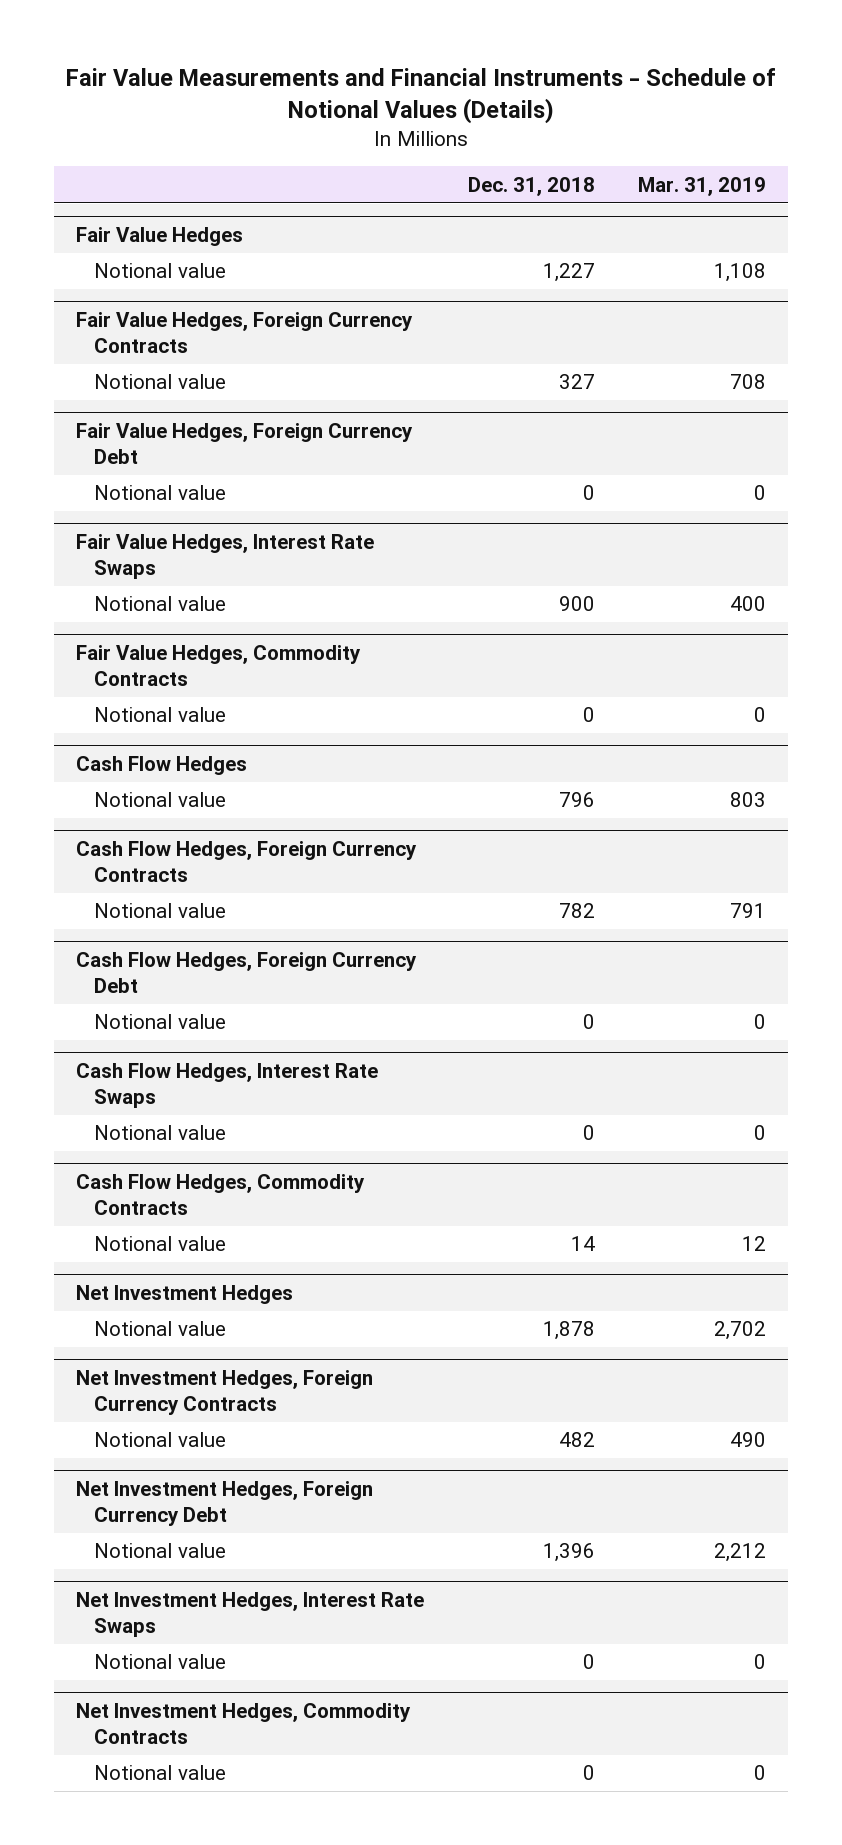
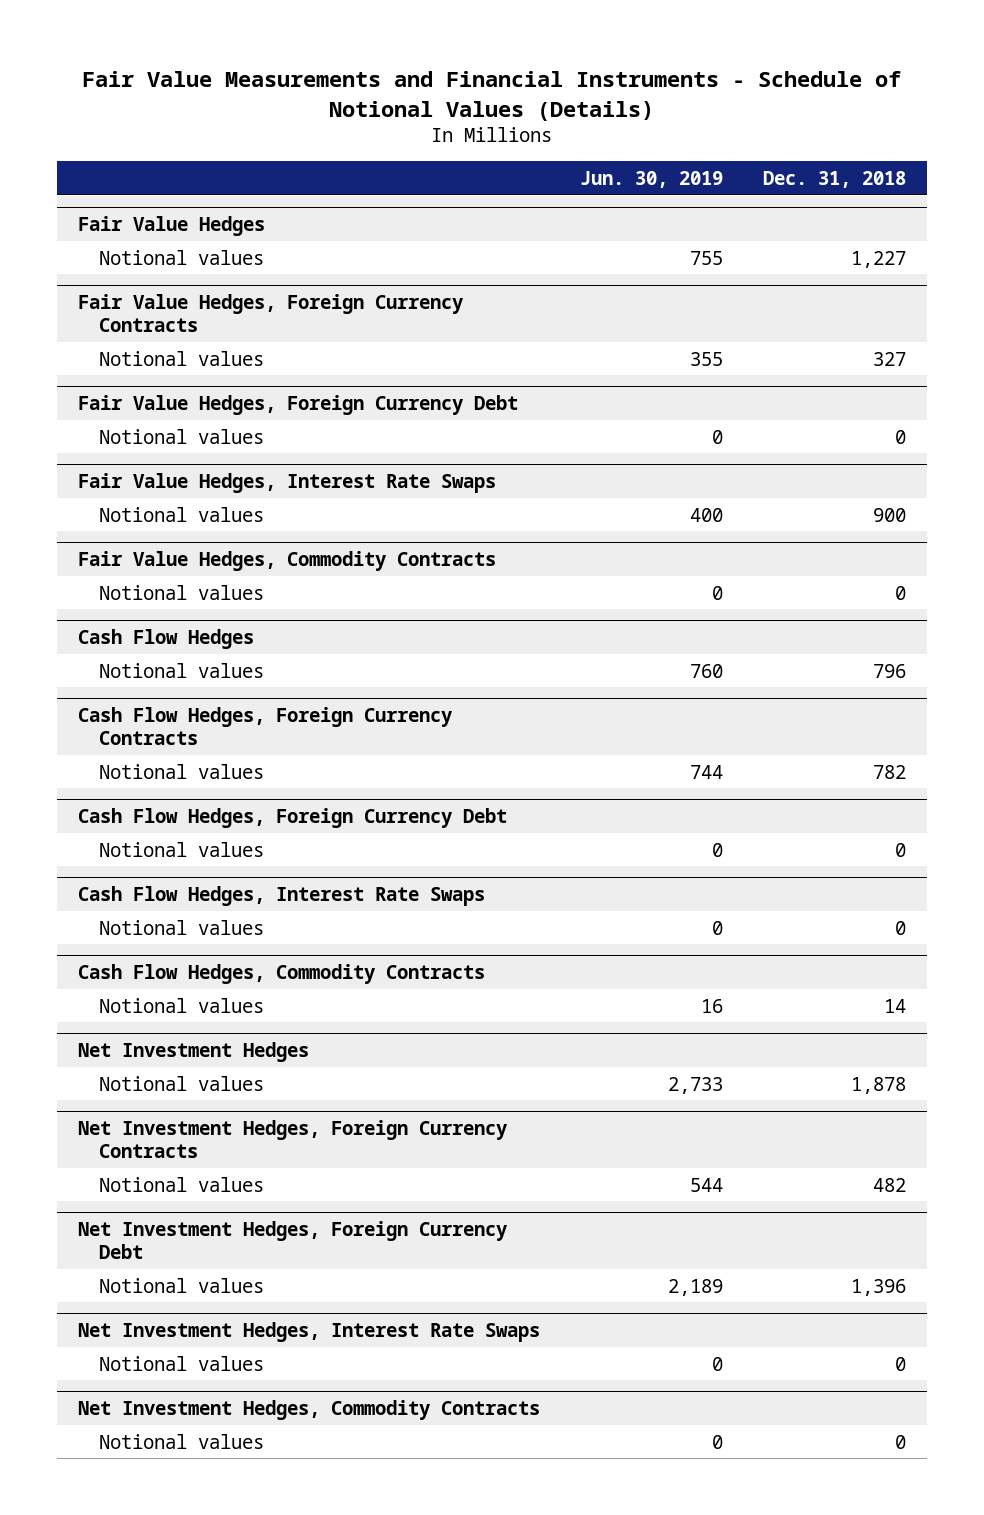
- | Dec. 31, 2018 | Mar. 31, 2019
+ | Jun. 30, 2019 | Dec. 31, 2018
@ Fair Value Hedges
- Notional value | 1,227 | 1,108
+ Notional values | 755 | 1,227
@ Fair Value Hedges, Foreign Currency Contracts
- Notional value | 327 | 708
+ Notional values | 355 | 327
@ Fair Value Hedges, Foreign Currency Debt
- Notional value | 0 | 0
+ Notional values | 0 | 0
@ Fair Value Hedges, Interest Rate Swaps
- Notional value | 900 | 400
+ Notional values | 400 | 900
@ Fair Value Hedges, Commodity Contracts
- Notional value | 0 | 0
+ Notional values | 0 | 0
@ Cash Flow Hedges
- Notional value | 796 | 803
+ Notional values | 760 | 796
@ Cash Flow Hedges, Foreign Currency Contracts
- Notional value | 782 | 791
+ Notional values | 744 | 782
@ Cash Flow Hedges, Foreign Currency Debt
- Notional value | 0 | 0
+ Notional values | 0 | 0
@ Cash Flow Hedges, Interest Rate Swaps
- Notional value | 0 | 0
+ Notional values | 0 | 0
@ Cash Flow Hedges, Commodity Contracts
- Notional value | 14 | 12
+ Notional values | 16 | 14
@ Net Investment Hedges
- Notional value | 1,878 | 2,702
+ Notional values | 2,733 | 1,878
@ Net Investment Hedges, Foreign Currency Contracts
- Notional value | 482 | 490
+ Notional values | 544 | 482
@ Net Investment Hedges, Foreign Currency Debt
- Notional value | 1,396 | 2,212
+ Notional values | 2,189 | 1,396
@ Net Investment Hedges, Interest Rate Swaps
- Notional value | 0 | 0
+ Notional values | 0 | 0
@ Net Investment Hedges, Commodity Contracts
- Notional value | 0 | 0
+ Notional values | 0 | 0

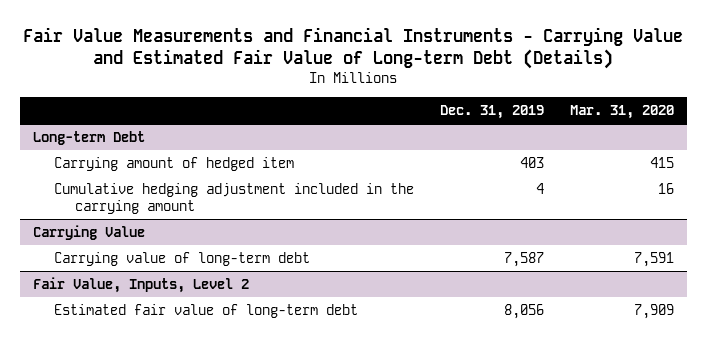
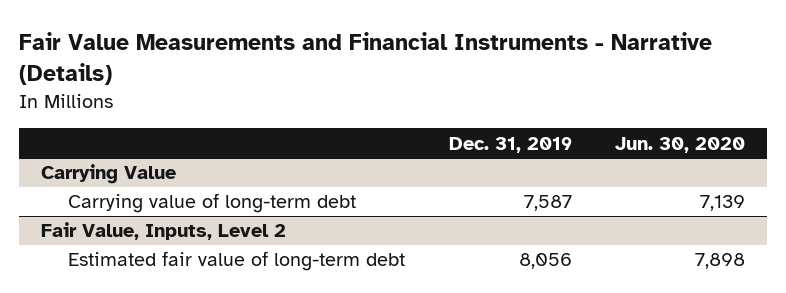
- Fair Value Measurements and Financial Instruments - Carrying Value and Estimated Fair Value of Long-term Debt (Details)
+ Fair Value Measurements and Financial Instruments - Narrative (Details)
- | Dec. 31, 2019 | Mar. 31, 2020
+ | Dec. 31, 2019 | Jun. 30, 2020
- Long-term Debt
- Carrying amount of hedged item | 403 | 415
- Cumulative hedging adjustment included in the carrying amount | 4 | 16

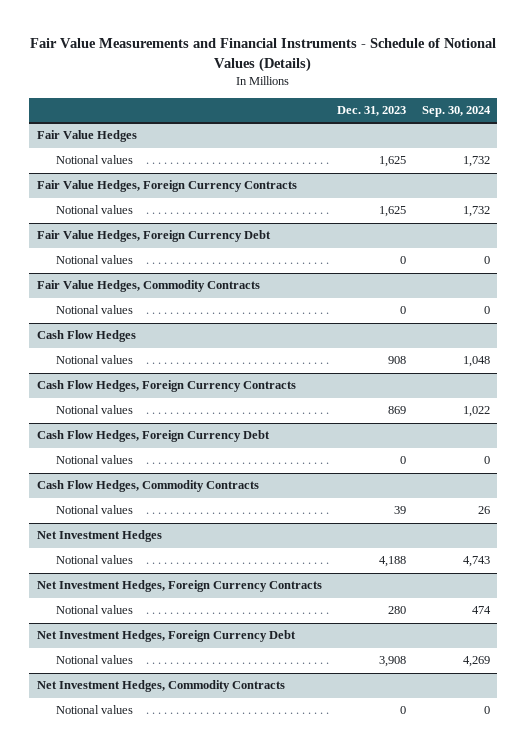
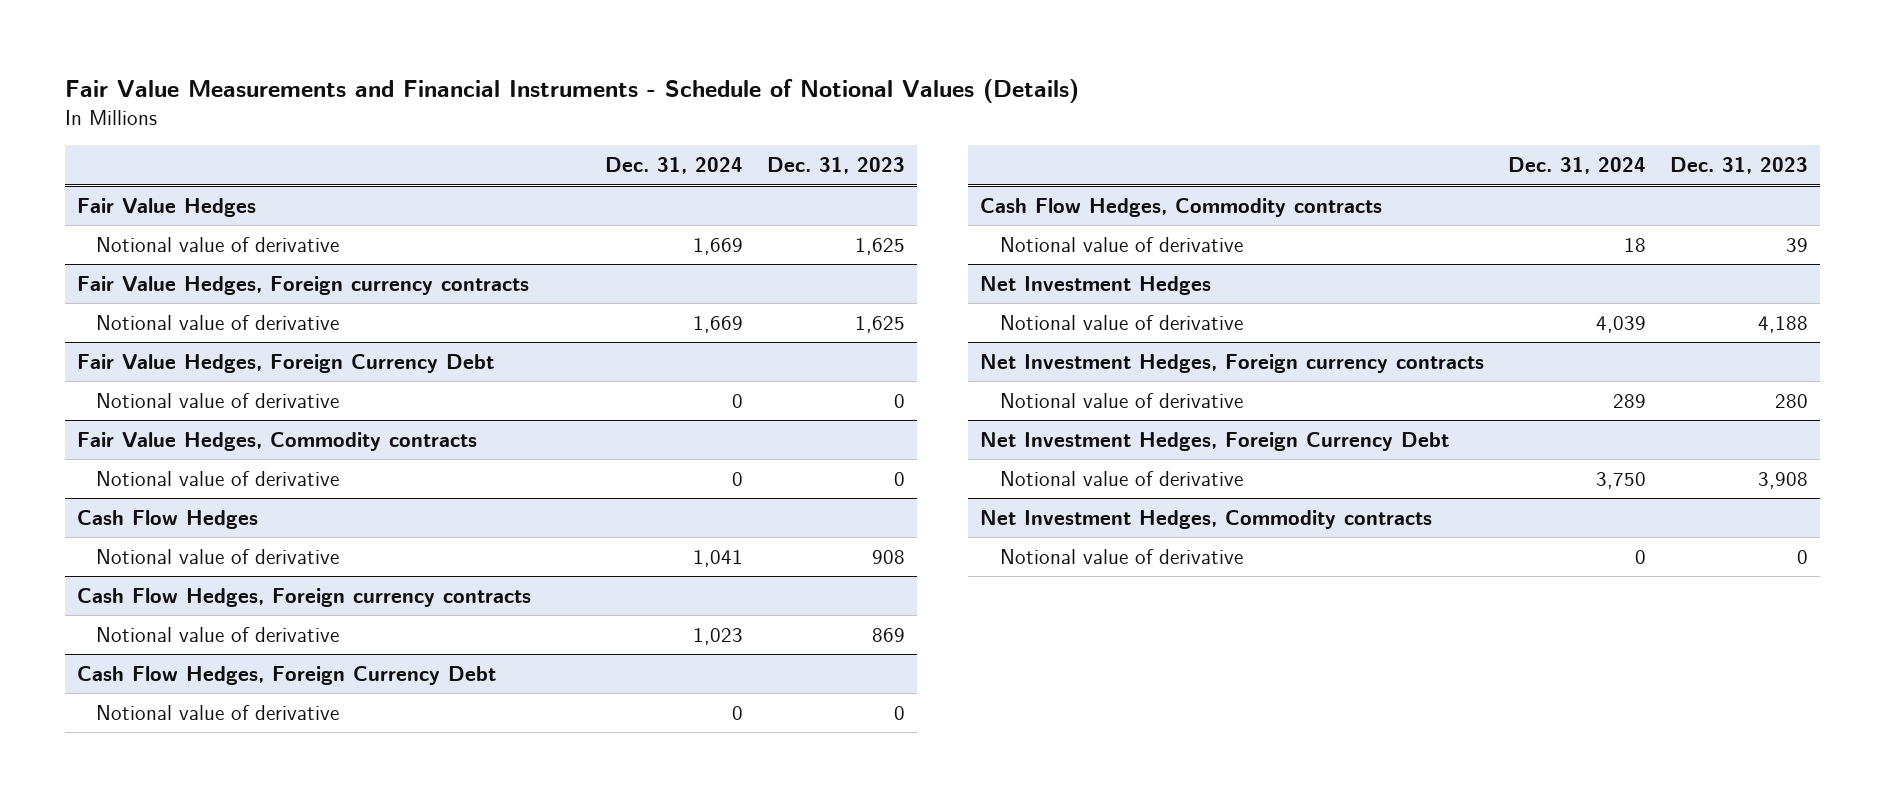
- | Dec. 31, 2023 | Sep. 30, 2024
+ | Dec. 31, 2024 | Dec. 31, 2023
@ Fair Value Hedges
- Notional values | 1,625 | 1,732
- Fair Value Hedges, Foreign Currency Contracts
- Notional values | 1,625 | 1,732
@ Fair Value Hedges
+ Notional value of derivative | 1,669 | 1,625
+ Fair Value Hedges, Foreign currency contracts
+ Notional value of derivative | 1,669 | 1,625
@ Fair Value Hedges, Foreign Currency Debt
- Notional values | 0 | 0
- Fair Value Hedges, Commodity Contracts
- Notional values | 0 | 0
@ Fair Value Hedges, Foreign Currency Debt
+ Notional value of derivative | 0 | 0
+ Fair Value Hedges, Commodity contracts
+ Notional value of derivative | 0 | 0
@ Cash Flow Hedges
- Notional values | 908 | 1,048
- Cash Flow Hedges, Foreign Currency Contracts
- Notional values | 869 | 1,022
@ Cash Flow Hedges
+ Notional value of derivative | 1,041 | 908
+ Cash Flow Hedges, Foreign currency contracts
+ Notional value of derivative | 1,023 | 869
@ Cash Flow Hedges, Foreign Currency Debt
- Notional values | 0 | 0
- Cash Flow Hedges, Commodity Contracts
- Notional values | 39 | 26
@ Cash Flow Hedges, Foreign Currency Debt
+ Notional value of derivative | 0 | 0
+ Cash Flow Hedges, Commodity contracts
+ Notional value of derivative | 18 | 39
@ Net Investment Hedges
- Notional values | 4,188 | 4,743
- Net Investment Hedges, Foreign Currency Contracts
- Notional values | 280 | 474
@ Net Investment Hedges
+ Notional value of derivative | 4,039 | 4,188
+ Net Investment Hedges, Foreign currency contracts
+ Notional value of derivative | 289 | 280
@ Net Investment Hedges, Foreign Currency Debt
- Notional values | 3,908 | 4,269
- Net Investment Hedges, Commodity Contracts
- Notional values | 0 | 0
@ Net Investment Hedges, Foreign Currency Debt
+ Notional value of derivative | 3,750 | 3,908
+ Net Investment Hedges, Commodity contracts
+ Notional value of derivative | 0 | 0

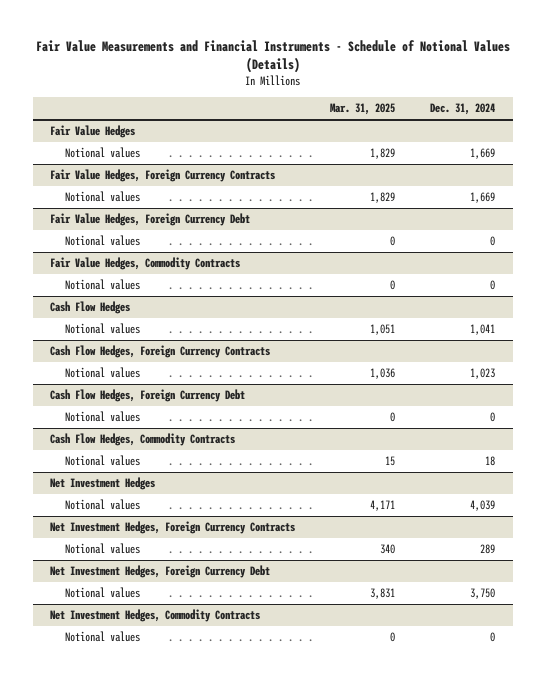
- | Dec. 31, 2024 | Dec. 31, 2023
+ | Mar. 31, 2025 | Dec. 31, 2024
@ Fair Value Hedges
- Notional value of derivative | 1,669 | 1,625
- Fair Value Hedges, Foreign currency contracts
- Notional value of derivative | 1,669 | 1,625
@ Fair Value Hedges
+ Notional values | 1,829 | 1,669
+ Fair Value Hedges, Foreign Currency Contracts
+ Notional values | 1,829 | 1,669
@ Fair Value Hedges, Foreign Currency Debt
- Notional value of derivative | 0 | 0
- Fair Value Hedges, Commodity contracts
- Notional value of derivative | 0 | 0
@ Fair Value Hedges, Foreign Currency Debt
+ Notional values | 0 | 0
+ Fair Value Hedges, Commodity Contracts
+ Notional values | 0 | 0
@ Cash Flow Hedges
- Notional value of derivative | 1,041 | 908
- Cash Flow Hedges, Foreign currency contracts
- Notional value of derivative | 1,023 | 869
@ Cash Flow Hedges
+ Notional values | 1,051 | 1,041
+ Cash Flow Hedges, Foreign Currency Contracts
+ Notional values | 1,036 | 1,023
@ Cash Flow Hedges, Foreign Currency Debt
- Notional value of derivative | 0 | 0
- Cash Flow Hedges, Commodity contracts
- Notional value of derivative | 18 | 39
@ Cash Flow Hedges, Foreign Currency Debt
+ Notional values | 0 | 0
+ Cash Flow Hedges, Commodity Contracts
+ Notional values | 15 | 18
@ Net Investment Hedges
- Notional value of derivative | 4,039 | 4,188
- Net Investment Hedges, Foreign currency contracts
- Notional value of derivative | 289 | 280
@ Net Investment Hedges
+ Notional values | 4,171 | 4,039
+ Net Investment Hedges, Foreign Currency Contracts
+ Notional values | 340 | 289
@ Net Investment Hedges, Foreign Currency Debt
- Notional value of derivative | 3,750 | 3,908
- Net Investment Hedges, Commodity contracts
- Notional value of derivative | 0 | 0
@ Net Investment Hedges, Foreign Currency Debt
+ Notional values | 3,831 | 3,750
+ Net Investment Hedges, Commodity Contracts
+ Notional values | 0 | 0

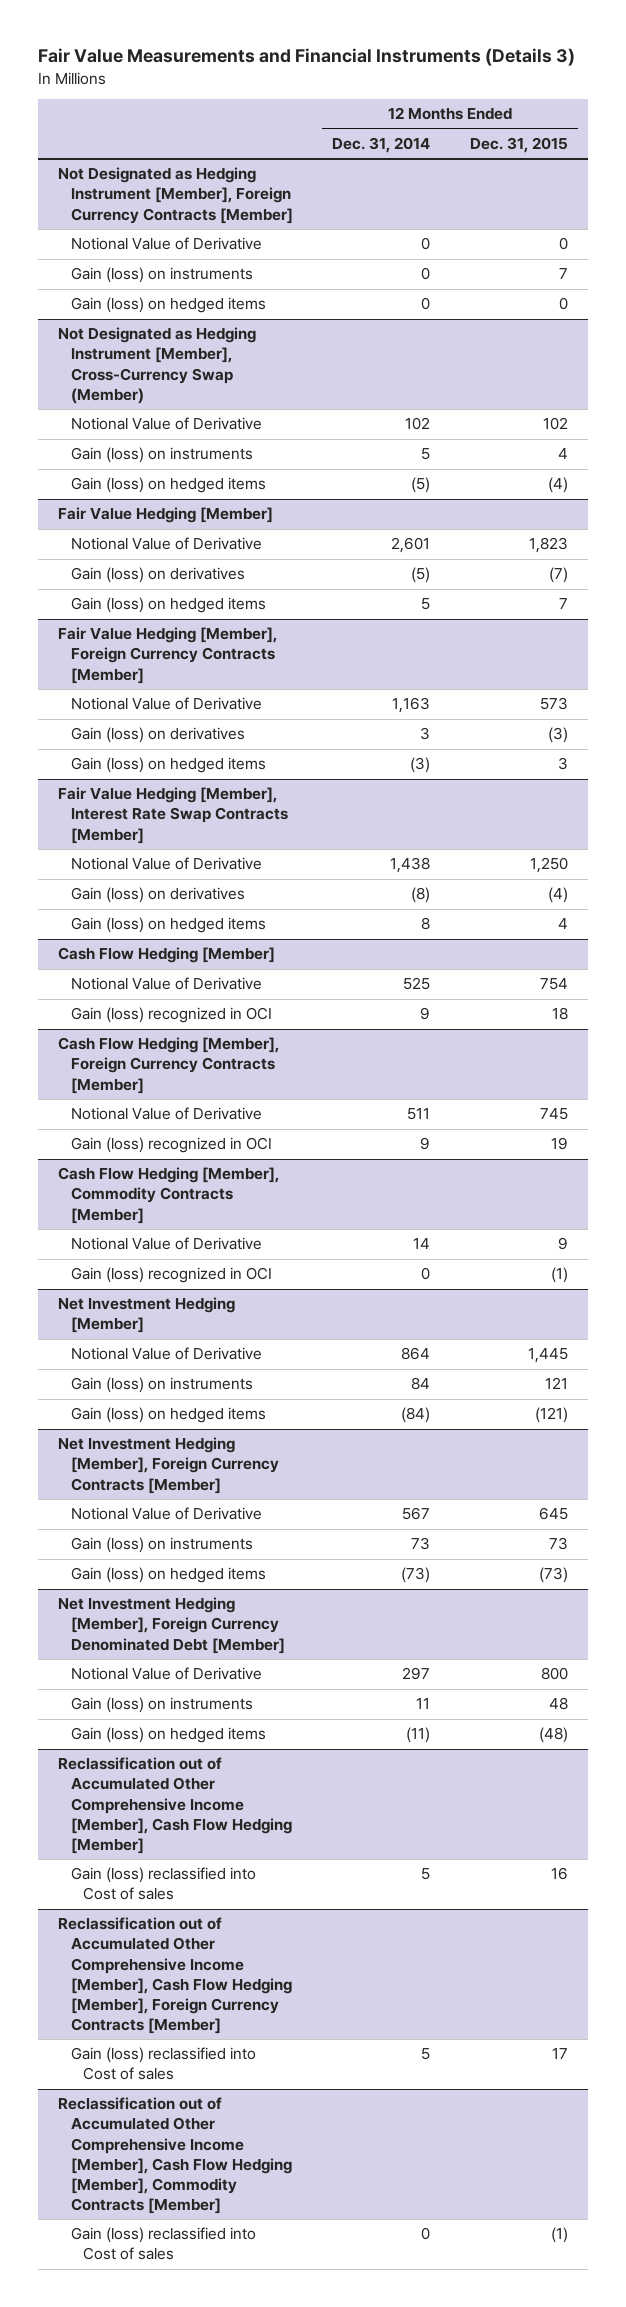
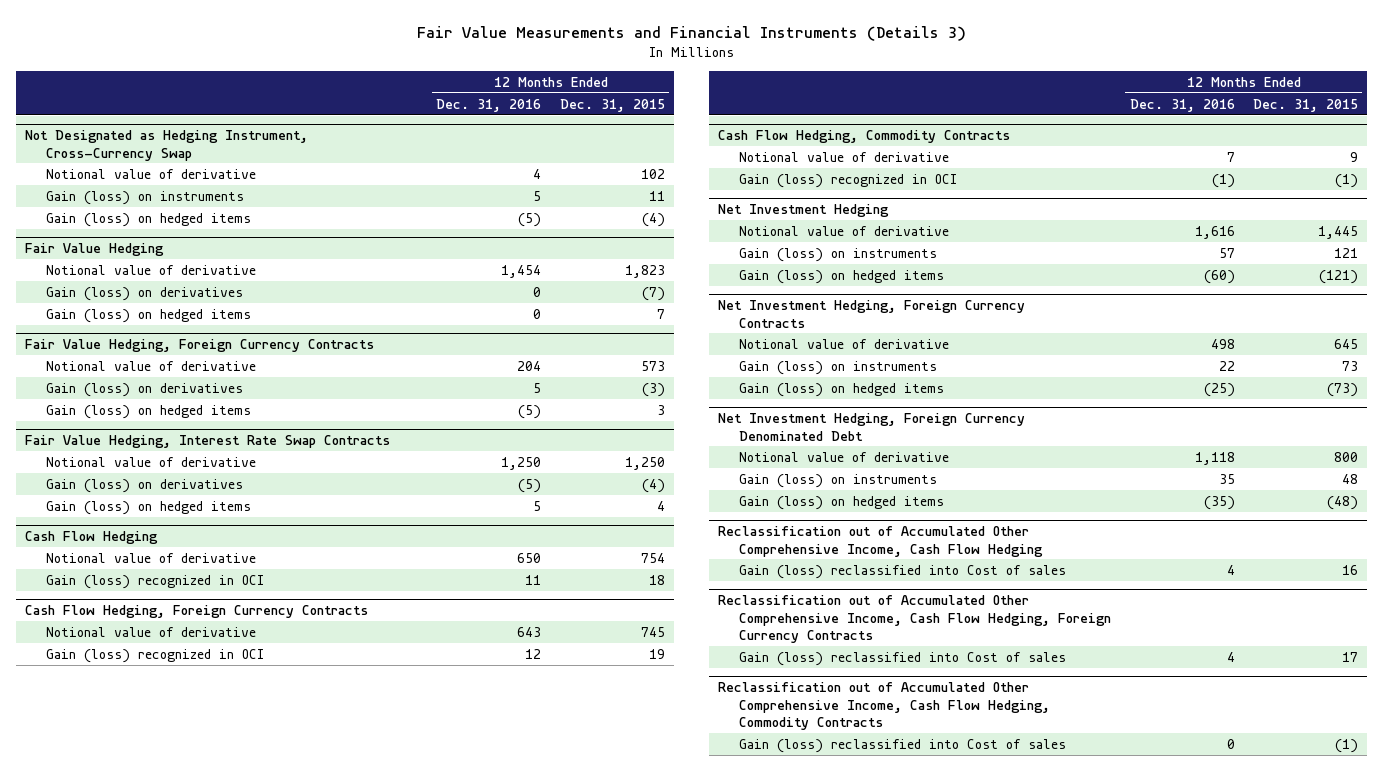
- | 12 Months Ended Dec. 31, 2014 | 12 Months Ended Dec. 31, 2015
+ | 12 Months Ended Dec. 31, 2016 | 12 Months Ended Dec. 31, 2015
- Not Designated as Hedging Instrument [Member], Foreign Currency Contracts [Member]
- Notional Value of Derivative | 0 | 0
- Gain (loss) on instruments | 0 | 7
- Gain (loss) on hedged items | 0 | 0
- Not Designated as Hedging Instrument [Member], Cross-Currency Swap (Member)
- Notional Value of Derivative | 102 | 102
- Gain (loss) on instruments | 5 | 4
+ Not Designated as Hedging Instrument, Cross-Currency Swap
+ Notional value of derivative | 4 | 102
+ Gain (loss) on instruments | 5 | 11
- Fair Value Hedging [Member]
- Notional Value of Derivative | 2,601 | 1,823
+ Fair Value Hedging
+ Notional value of derivative | 1,454 | 1,823
- Fair Value Hedging [Member], Foreign Currency Contracts [Member]
- Notional Value of Derivative | 1,163 | 573
+ Fair Value Hedging, Foreign Currency Contracts
+ Notional value of derivative | 204 | 573
- Fair Value Hedging [Member], Interest Rate Swap Contracts [Member]
- Notional Value of Derivative | 1,438 | 1,250
+ Fair Value Hedging, Interest Rate Swap Contracts
+ Notional value of derivative | 1,250 | 1,250
- Cash Flow Hedging [Member]
- Notional Value of Derivative | 525 | 754
+ Cash Flow Hedging
+ Notional value of derivative | 650 | 754
- Cash Flow Hedging [Member], Foreign Currency Contracts [Member]
- Notional Value of Derivative | 511 | 745
+ Cash Flow Hedging, Foreign Currency Contracts
+ Notional value of derivative | 643 | 745
- Cash Flow Hedging [Member], Commodity Contracts [Member]
- Notional Value of Derivative | 14 | 9
+ Cash Flow Hedging, Commodity Contracts
+ Notional value of derivative | 7 | 9
- Net Investment Hedging [Member]
- Notional Value of Derivative | 864 | 1,445
+ Net Investment Hedging
+ Notional value of derivative | 1,616 | 1,445
- Net Investment Hedging [Member], Foreign Currency Contracts [Member]
- Notional Value of Derivative | 567 | 645
+ Net Investment Hedging, Foreign Currency Contracts
+ Notional value of derivative | 498 | 645
- Net Investment Hedging [Member], Foreign Currency Denominated Debt [Member]
- Notional Value of Derivative | 297 | 800
+ Net Investment Hedging, Foreign Currency Denominated Debt
+ Notional value of derivative | 1,118 | 800
- Reclassification out of Accumulated Other Comprehensive Income [Member], Cash Flow Hedging [Member]
+ Reclassification out of Accumulated Other Comprehensive Income, Cash Flow Hedging
- Reclassification out of Accumulated Other Comprehensive Income [Member], Cash Flow Hedging [Member], Foreign Currency Contracts [Member]
+ Reclassification out of Accumulated Other Comprehensive Income, Cash Flow Hedging, Foreign Currency Contracts
- Reclassification out of Accumulated Other Comprehensive Income [Member], Cash Flow Hedging [Member], Commodity Contracts [Member]
+ Reclassification out of Accumulated Other Comprehensive Income, Cash Flow Hedging, Commodity Contracts

